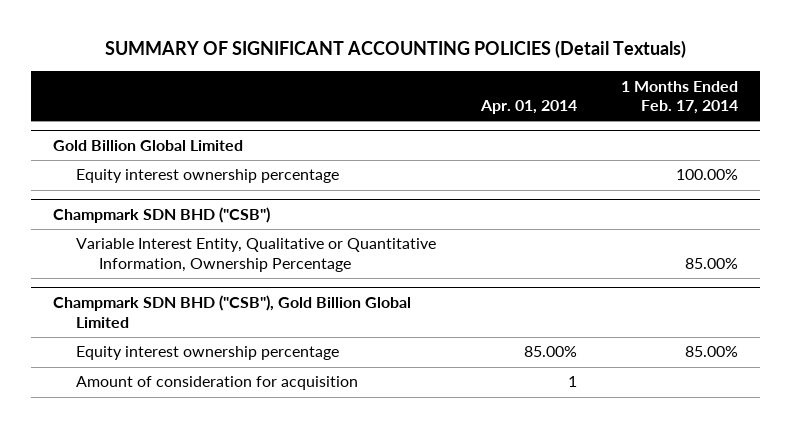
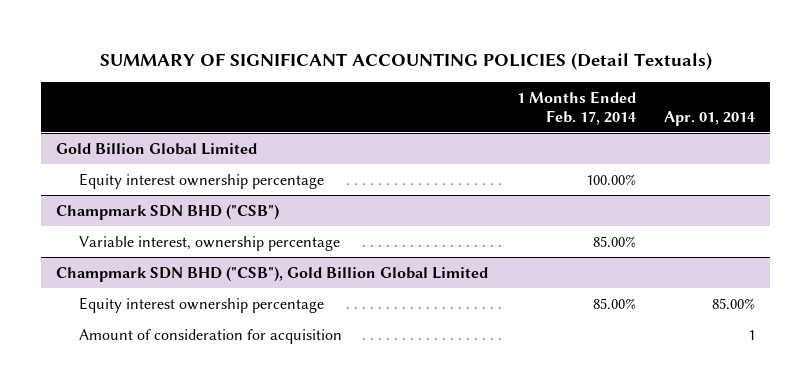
- | Apr. 01, 2014 | 1 Months Ended Feb. 17, 2014
+ | 1 Months Ended Feb. 17, 2014 | Apr. 01, 2014
@ Champmark SDN BHD ("CSB")
- Variable Interest Entity, Qualitative or Quantitative Information, Ownership Percentage | | 85.00%
+ Variable interest, ownership percentage | 85.00% |

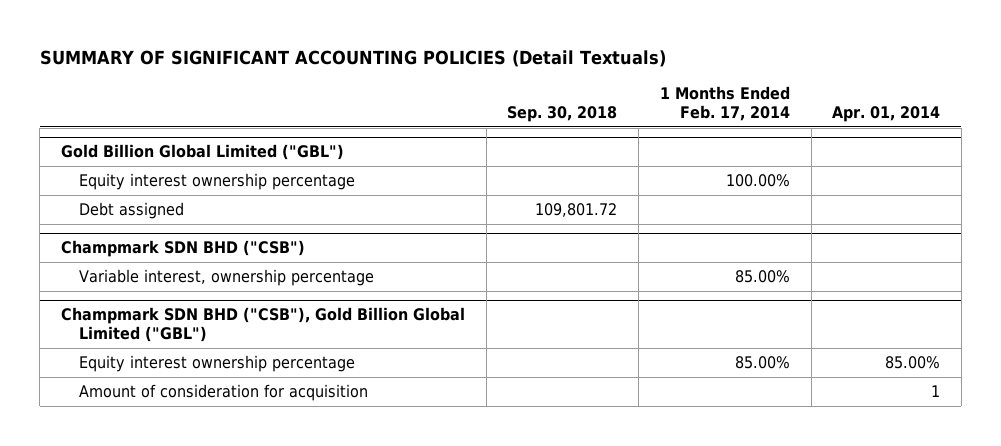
- | 1 Months Ended Feb. 17, 2014 | Apr. 01, 2014
+ | Sep. 30, 2018 | 1 Months Ended Feb. 17, 2014 | Apr. 01, 2014
- Gold Billion Global Limited
+ Gold Billion Global Limited ("GBL")
+ Debt assigned | 109,801.72 | |
- Champmark SDN BHD ("CSB"), Gold Billion Global Limited
+ Champmark SDN BHD ("CSB"), Gold Billion Global Limited ("GBL")

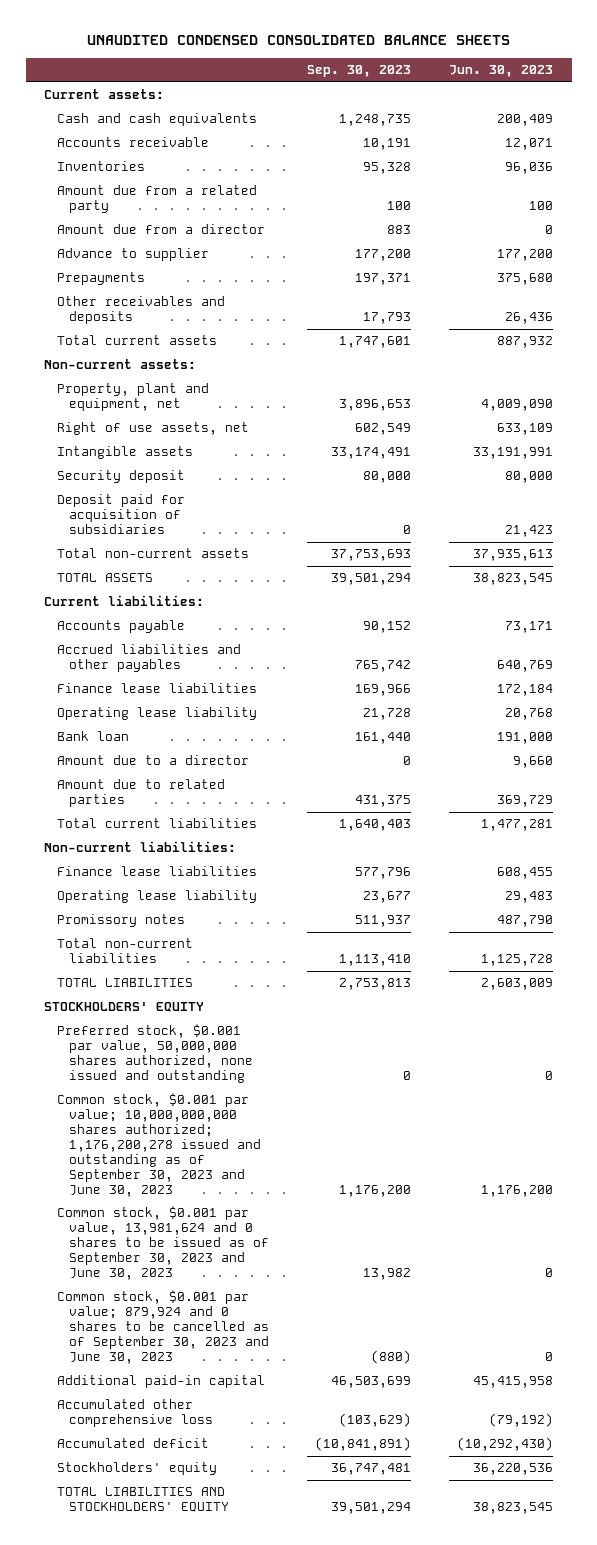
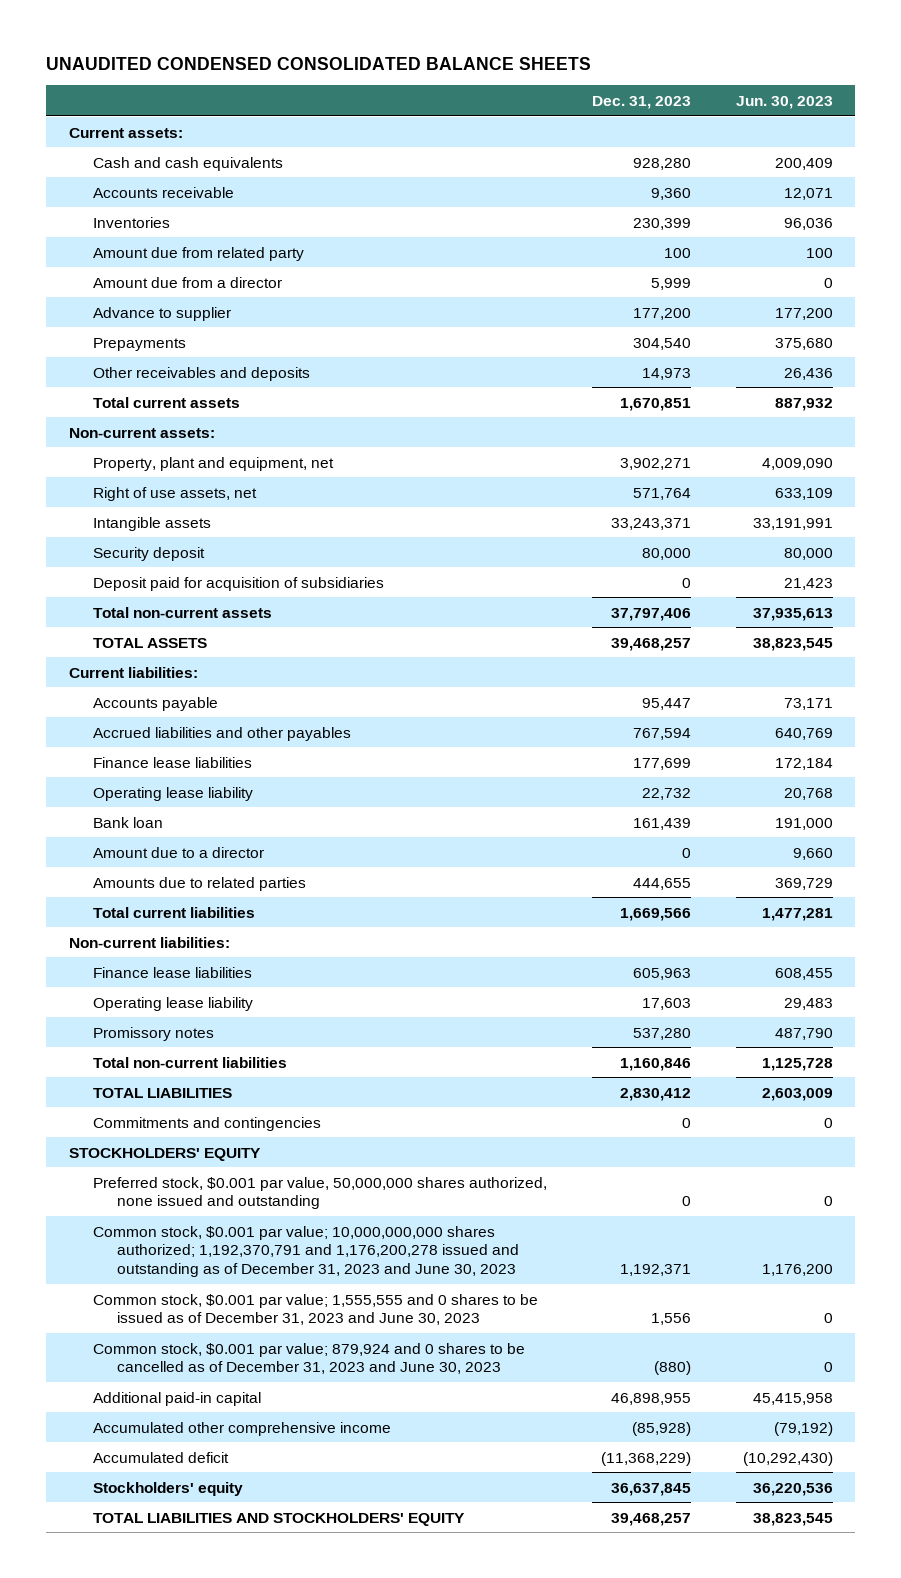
- | Sep. 30, 2023 | Jun. 30, 2023
+ | Dec. 31, 2023 | Jun. 30, 2023
- Amount due from a related party | 100 | 100
+ Amount due from related party | 100 | 100
- Amount due to related parties | 431,375 | 369,729
+ Amounts due to related parties | 444,655 | 369,729
+ Commitments and contingencies | 0 | 0
- Common stock, $0.001 par value; 10,000,000,000 shares authorized; 1,176,200,278 issued and outstanding as of September 30, 2023 and June 30, 2023 | 1,176,200 | 1,176,200
- Common stock, $0.001 par value, 13,981,624 and 0 shares to be issued as of September 30, 2023 and June 30, 2023 | 13,982 | 0
- Common stock, $0.001 par value; 879,924 and 0 shares to be cancelled as of September 30, 2023 and June 30, 2023 | (880) | 0
+ Common stock, $0.001 par value; 10,000,000,000 shares authorized; 1,192,370,791 and 1,176,200,278 issued and outstanding as of December 31, 2023 and June 30, 2023 | 1,192,371 | 1,176,200
+ Common stock, $0.001 par value; 1,555,555 and 0 shares to be issued as of December 31, 2023 and June 30, 2023 | 1,556 | 0
+ Common stock, $0.001 par value; 879,924 and 0 shares to be cancelled as of December 31, 2023 and June 30, 2023 | (880) | 0
- Accumulated other comprehensive loss | (103,629) | (79,192)
+ Accumulated other comprehensive income | (85,928) | (79,192)

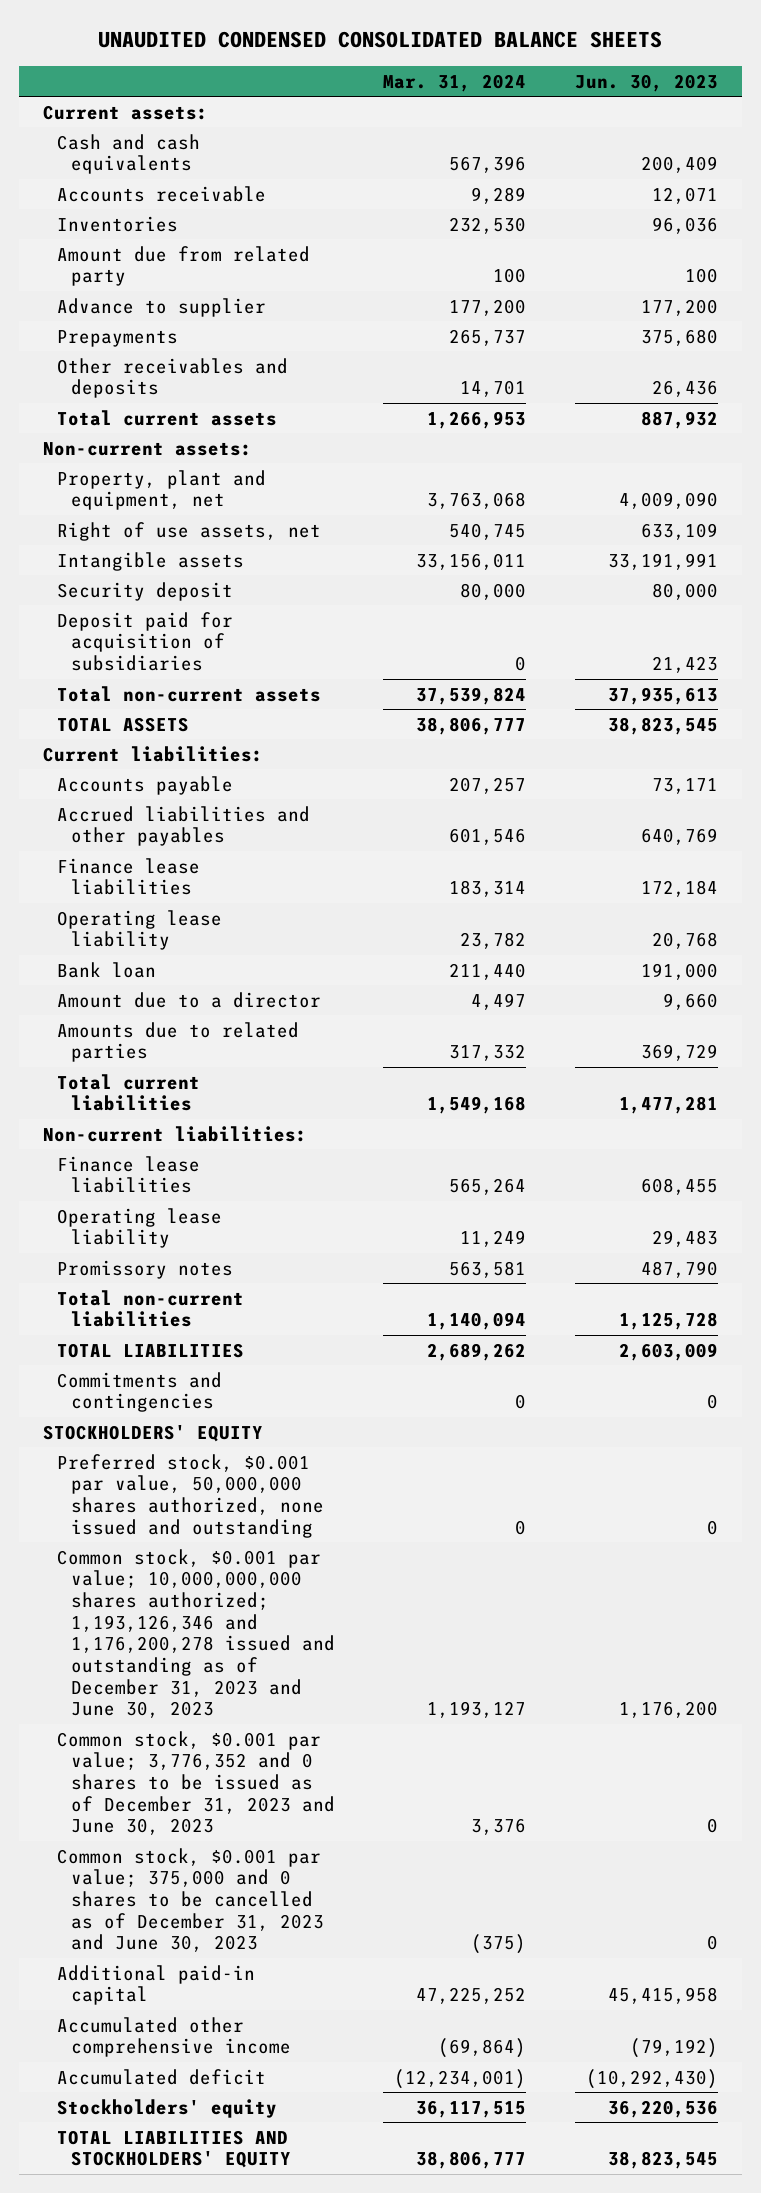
- | Dec. 31, 2023 | Jun. 30, 2023
+ | Mar. 31, 2024 | Jun. 30, 2023
- Amount due from a director | 5,999 | 0
- Common stock, $0.001 par value; 10,000,000,000 shares authorized; 1,192,370,791 and 1,176,200,278 issued and outstanding as of December 31, 2023 and June 30, 2023 | 1,192,371 | 1,176,200
- Common stock, $0.001 par value; 1,555,555 and 0 shares to be issued as of December 31, 2023 and June 30, 2023 | 1,556 | 0
- Common stock, $0.001 par value; 879,924 and 0 shares to be cancelled as of December 31, 2023 and June 30, 2023 | (880) | 0
+ Common stock, $0.001 par value; 10,000,000,000 shares authorized; 1,193,126,346 and 1,176,200,278 issued and outstanding as of December 31, 2023 and June 30, 2023 | 1,193,127 | 1,176,200
+ Common stock, $0.001 par value; 3,776,352 and 0 shares to be issued as of December 31, 2023 and June 30, 2023 | 3,376 | 0
+ Common stock, $0.001 par value; 375,000 and 0 shares to be cancelled as of December 31, 2023 and June 30, 2023 | (375) | 0

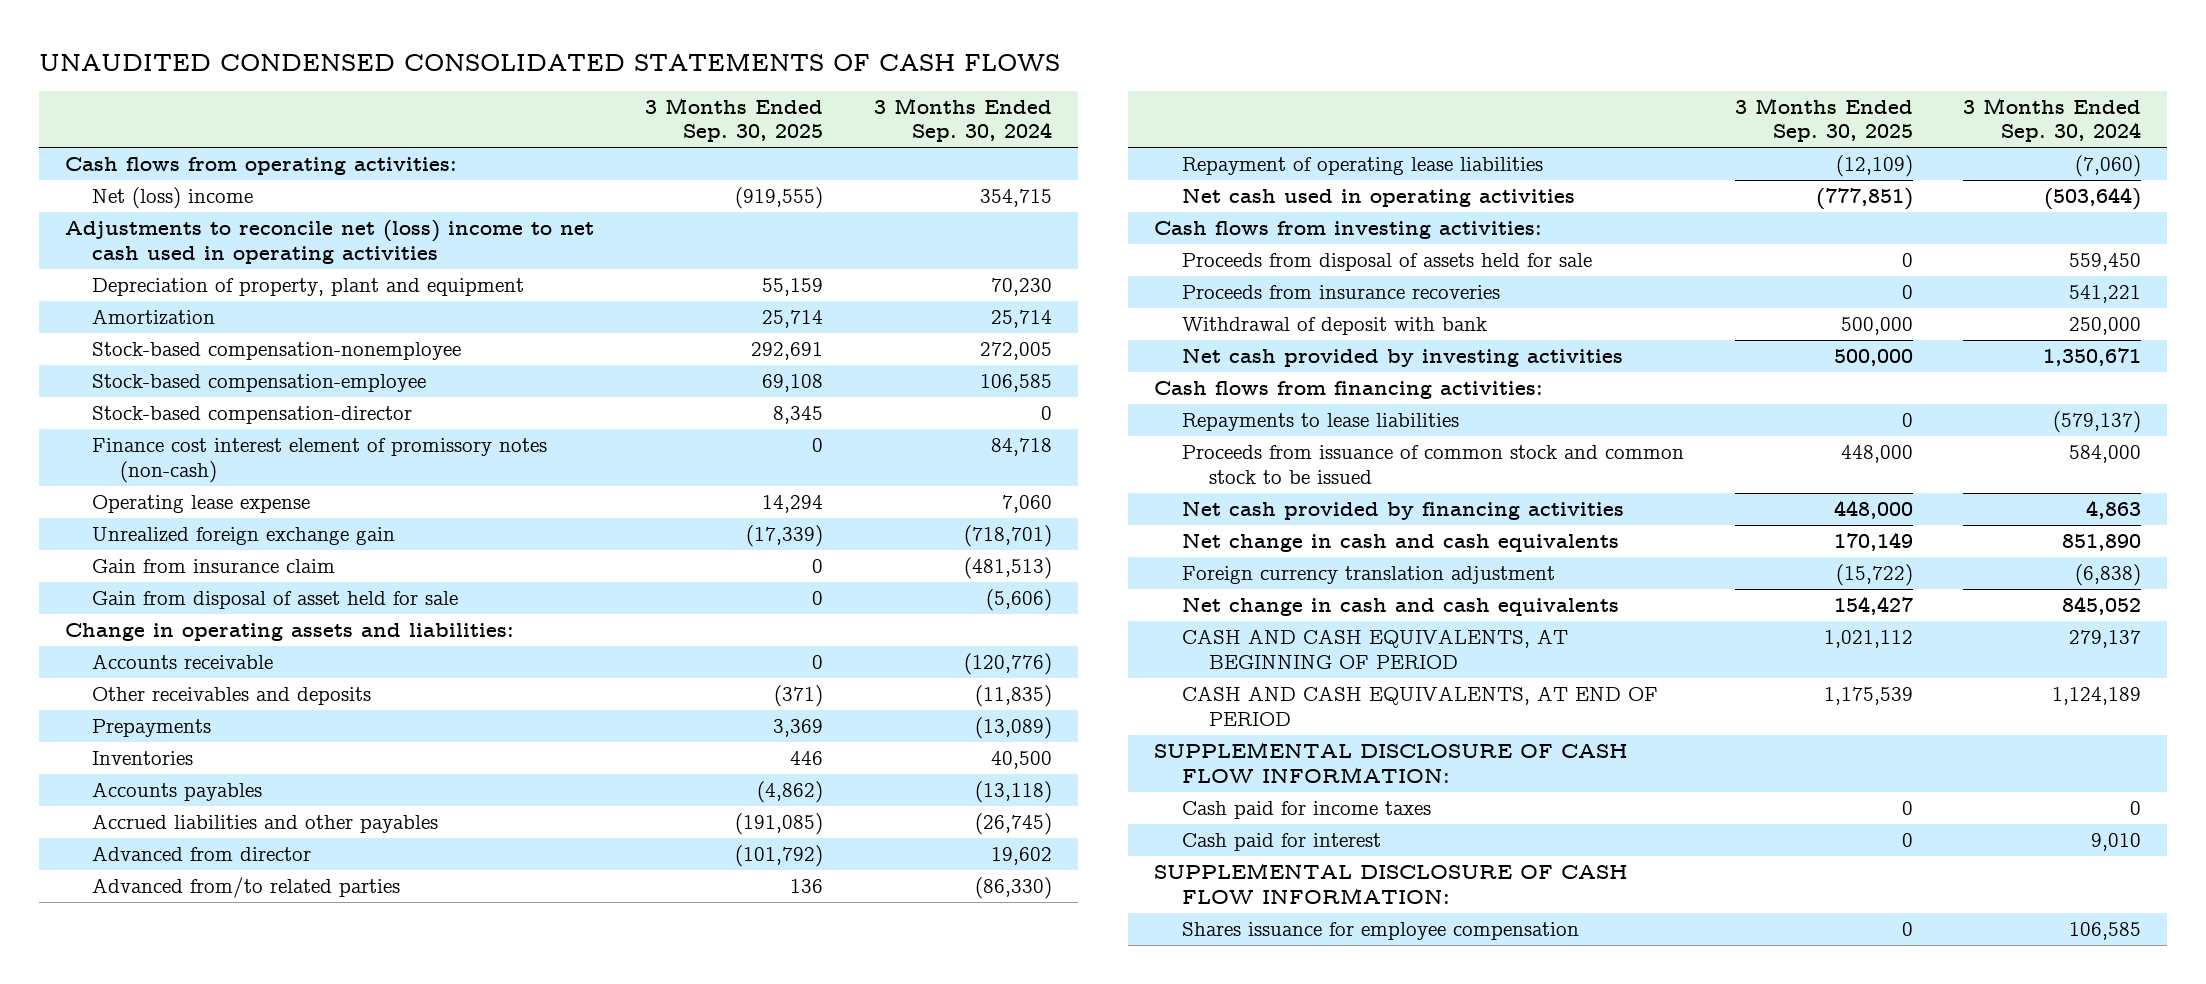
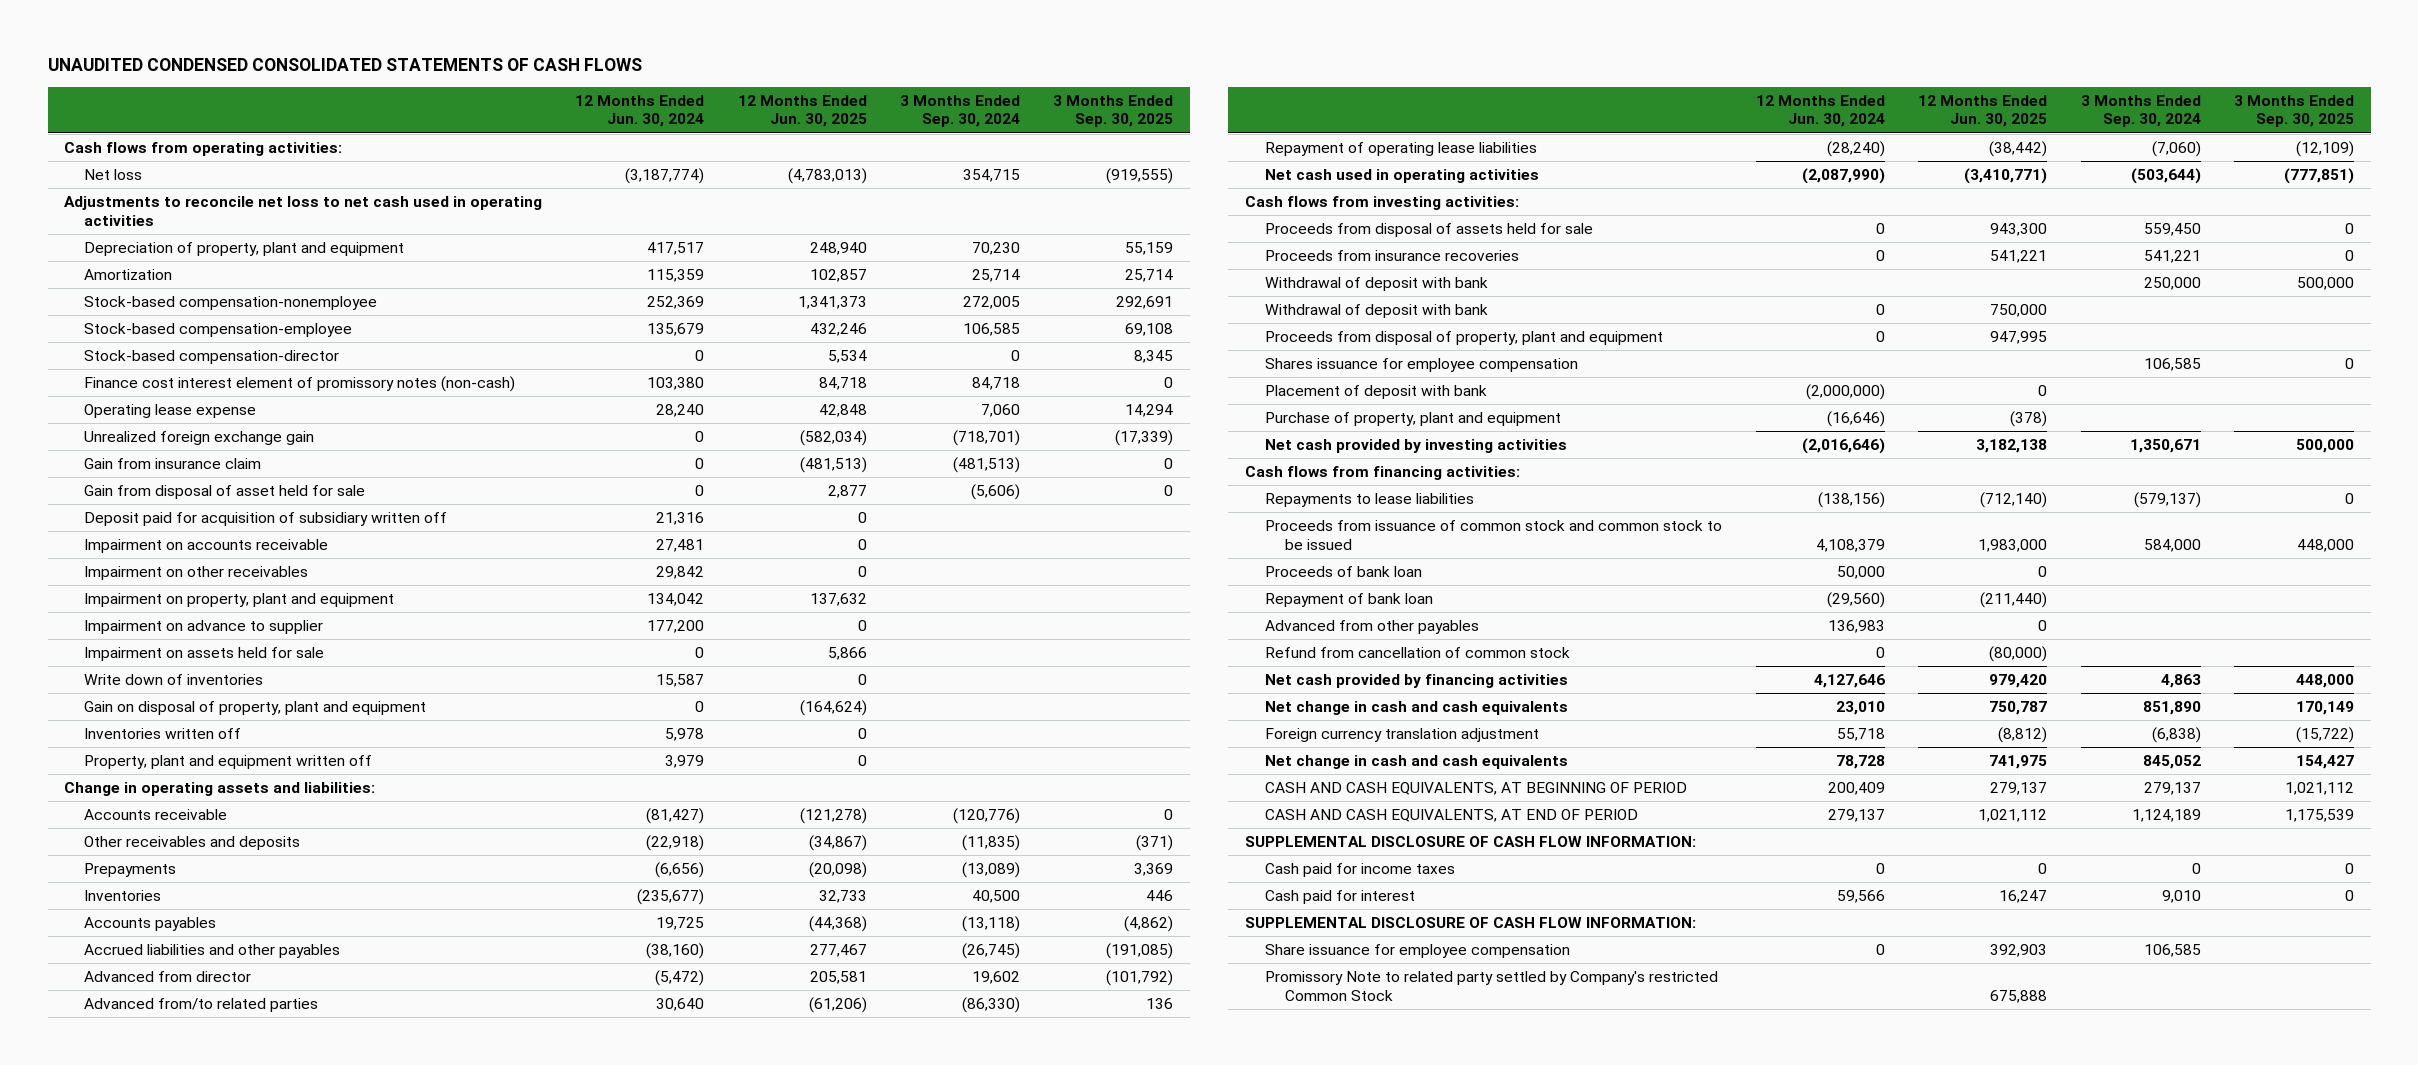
- | 3 Months Ended Sep. 30, 2025 | 3 Months Ended Sep. 30, 2024
+ | 12 Months Ended Jun. 30, 2024 | 12 Months Ended Jun. 30, 2025 | 3 Months Ended Sep. 30, 2024 | 3 Months Ended Sep. 30, 2025
- Net (loss) income | (919,555) | 354,715
- Adjustments to reconcile net (loss) income to net cash used in operating activities
+ Net loss | (3,187,774) | (4,783,013) | 354,715 | (919,555)
+ Adjustments to reconcile net loss to net cash used in operating activities
+ Deposit paid for acquisition of subsidiary written off | 21,316 | 0 | |
+ Impairment on accounts receivable | 27,481 | 0 | |
+ Impairment on other receivables | 29,842 | 0 | |
+ Impairment on property, plant and equipment | 134,042 | 137,632 | |
+ Impairment on advance to supplier | 177,200 | 0 | |
+ Impairment on assets held for sale | 0 | 5,866 | |
+ Write down of inventories | 15,587 | 0 | |
+ Gain on disposal of property, plant and equipment | 0 | (164,624) | |
+ Inventories written off | 5,978 | 0 | |
+ Property, plant and equipment written off | 3,979 | 0 | |
+ Withdrawal of deposit with bank | 0 | 750,000 | |
+ Proceeds from disposal of property, plant and equipment | 0 | 947,995 | |
moved up: Shares issuance for employee compensation | | | 106,585 | 0
+ Placement of deposit with bank | (2,000,000) | 0 | |
+ Purchase of property, plant and equipment | (16,646) | (378) | |
+ Proceeds of bank loan | 50,000 | 0 | |
+ Repayment of bank loan | (29,560) | (211,440) | |
+ Advanced from other payables | 136,983 | 0 | |
+ Refund from cancellation of common stock | 0 | (80,000) | |
+ Share issuance for employee compensation | 0 | 392,903 | 106,585 |
+ Promissory Note to related party settled by Company's restricted Common Stock | | 675,888 | |

